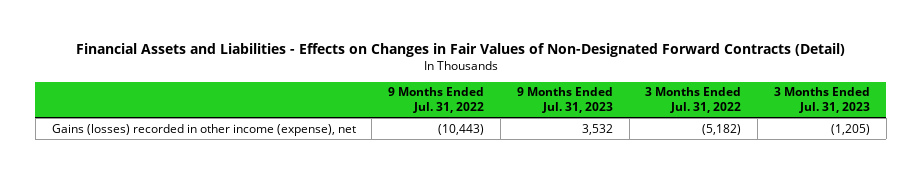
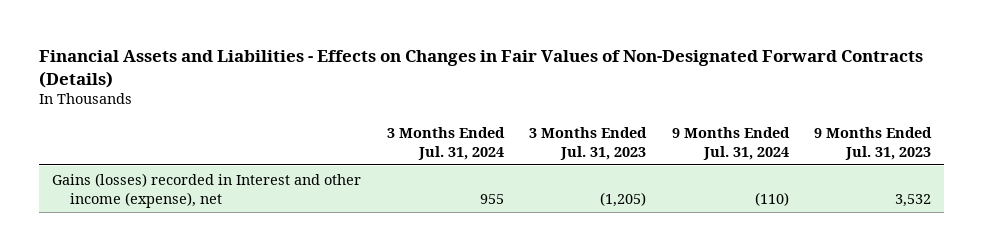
- Financial Assets and Liabilities - Effects on Changes in Fair Values of Non-Designated Forward Contracts (Detail)
+ Financial Assets and Liabilities - Effects on Changes in Fair Values of Non-Designated Forward Contracts (Details)
- | 9 Months Ended Jul. 31, 2022 | 9 Months Ended Jul. 31, 2023 | 3 Months Ended Jul. 31, 2022 | 3 Months Ended Jul. 31, 2023
+ | 3 Months Ended Jul. 31, 2024 | 3 Months Ended Jul. 31, 2023 | 9 Months Ended Jul. 31, 2024 | 9 Months Ended Jul. 31, 2023
- Gains (losses) recorded in other income (expense), net | (10,443) | 3,532 | (5,182) | (1,205)
+ Gains (losses) recorded in Interest and other income (expense), net | 955 | (1,205) | (110) | 3,532

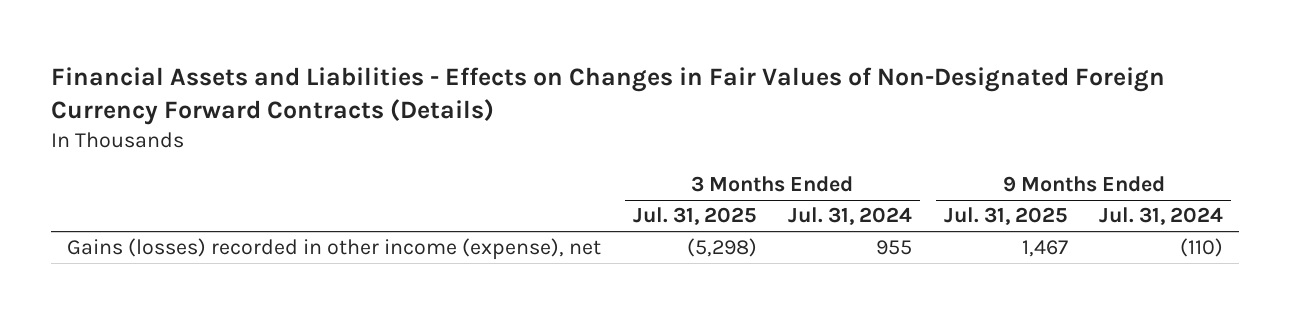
- Financial Assets and Liabilities - Effects on Changes in Fair Values of Non-Designated Forward Contracts (Details)
+ Financial Assets and Liabilities - Effects on Changes in Fair Values of Non-Designated Foreign Currency Forward Contracts (Details)
- | 3 Months Ended Jul. 31, 2024 | 3 Months Ended Jul. 31, 2023 | 9 Months Ended Jul. 31, 2024 | 9 Months Ended Jul. 31, 2023
+ | 3 Months Ended Jul. 31, 2025 | 3 Months Ended Jul. 31, 2024 | 9 Months Ended Jul. 31, 2025 | 9 Months Ended Jul. 31, 2024
- Gains (losses) recorded in Interest and other income (expense), net | 955 | (1,205) | (110) | 3,532
+ Gains (losses) recorded in other income (expense), net | (5,298) | 955 | 1,467 | (110)

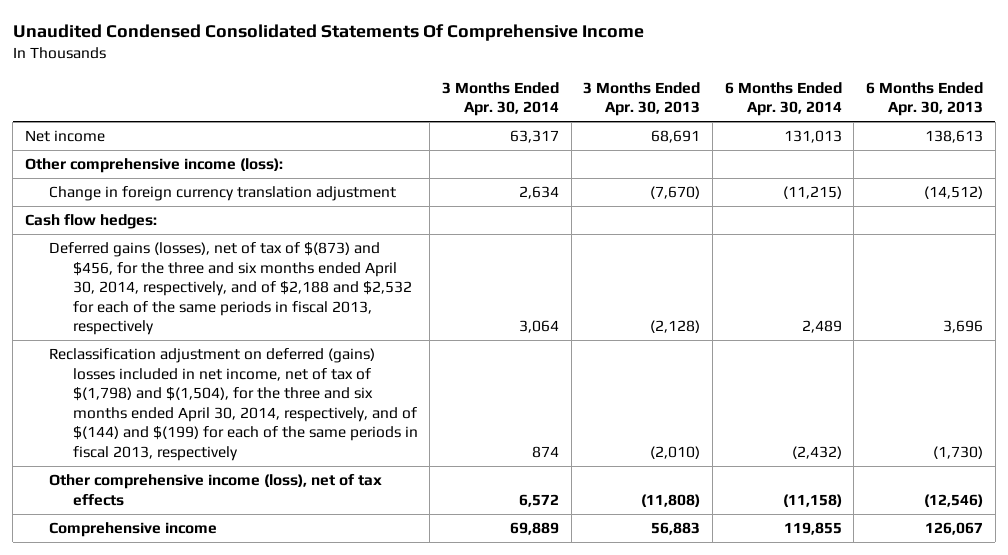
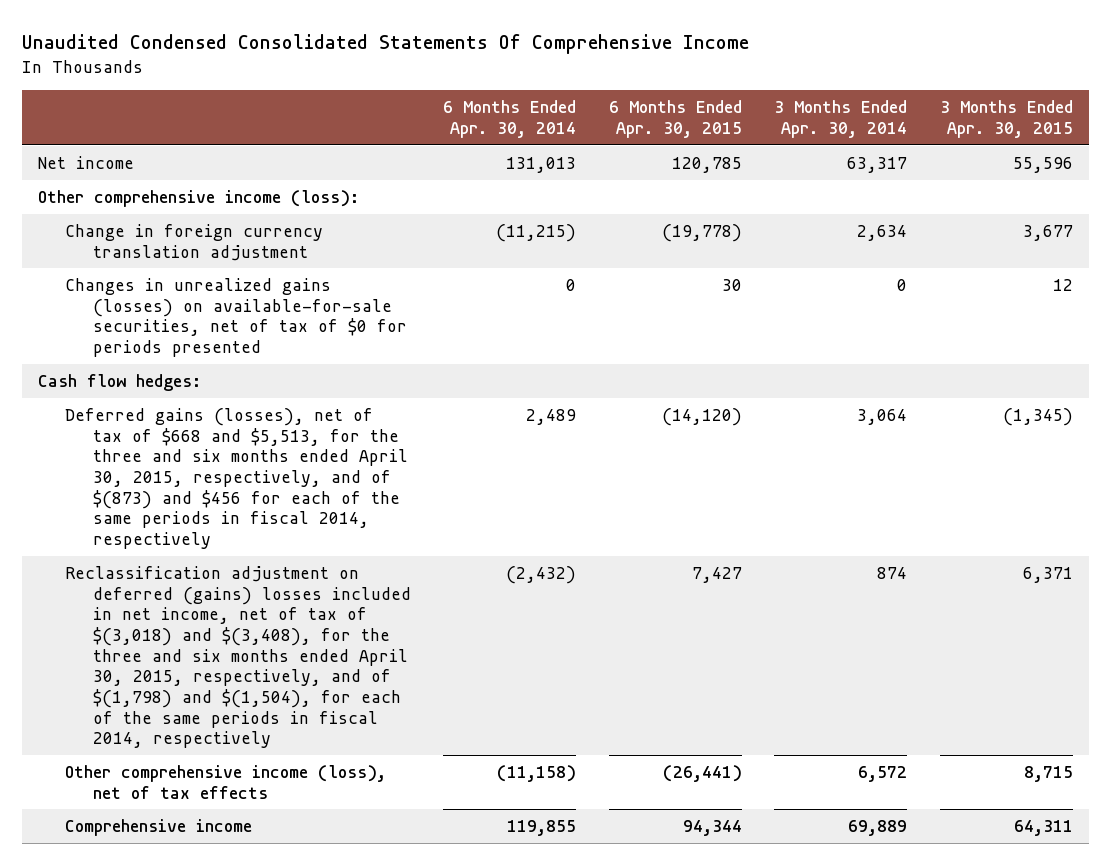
- | 3 Months Ended Apr. 30, 2014 | 3 Months Ended Apr. 30, 2013 | 6 Months Ended Apr. 30, 2014 | 6 Months Ended Apr. 30, 2013
+ | 6 Months Ended Apr. 30, 2014 | 6 Months Ended Apr. 30, 2015 | 3 Months Ended Apr. 30, 2014 | 3 Months Ended Apr. 30, 2015
+ Changes in unrealized gains (losses) on available-for-sale securities, net of tax of $0 for periods presented | 0 | 30 | 0 | 12
- Deferred gains (losses), net of tax of $(873) and $456, for the three and six months ended April 30, 2014, respectively, and of $2,188 and $2,532 for each of the same periods in fiscal 2013, respectively | 3,064 | (2,128) | 2,489 | 3,696
- Reclassification adjustment on deferred (gains) losses included in net income, net of tax of $(1,798) and $(1,504), for the three and six months ended April 30, 2014, respectively, and of $(144) and $(199) for each of the same periods in fiscal 2013, respectively | 874 | (2,010) | (2,432) | (1,730)
+ Deferred gains (losses), net of tax of $668 and $5,513, for the three and six months ended April 30, 2015, respectively, and of $(873) and $456 for each of the same periods in fiscal 2014, respectively | 2,489 | (14,120) | 3,064 | (1,345)
+ Reclassification adjustment on deferred (gains) losses included in net income, net of tax of $(3,018) and $(3,408), for the three and six months ended April 30, 2015, respectively, and of $(1,798) and $(1,504), for each of the same periods in fiscal 2014, respectively | (2,432) | 7,427 | 874 | 6,371

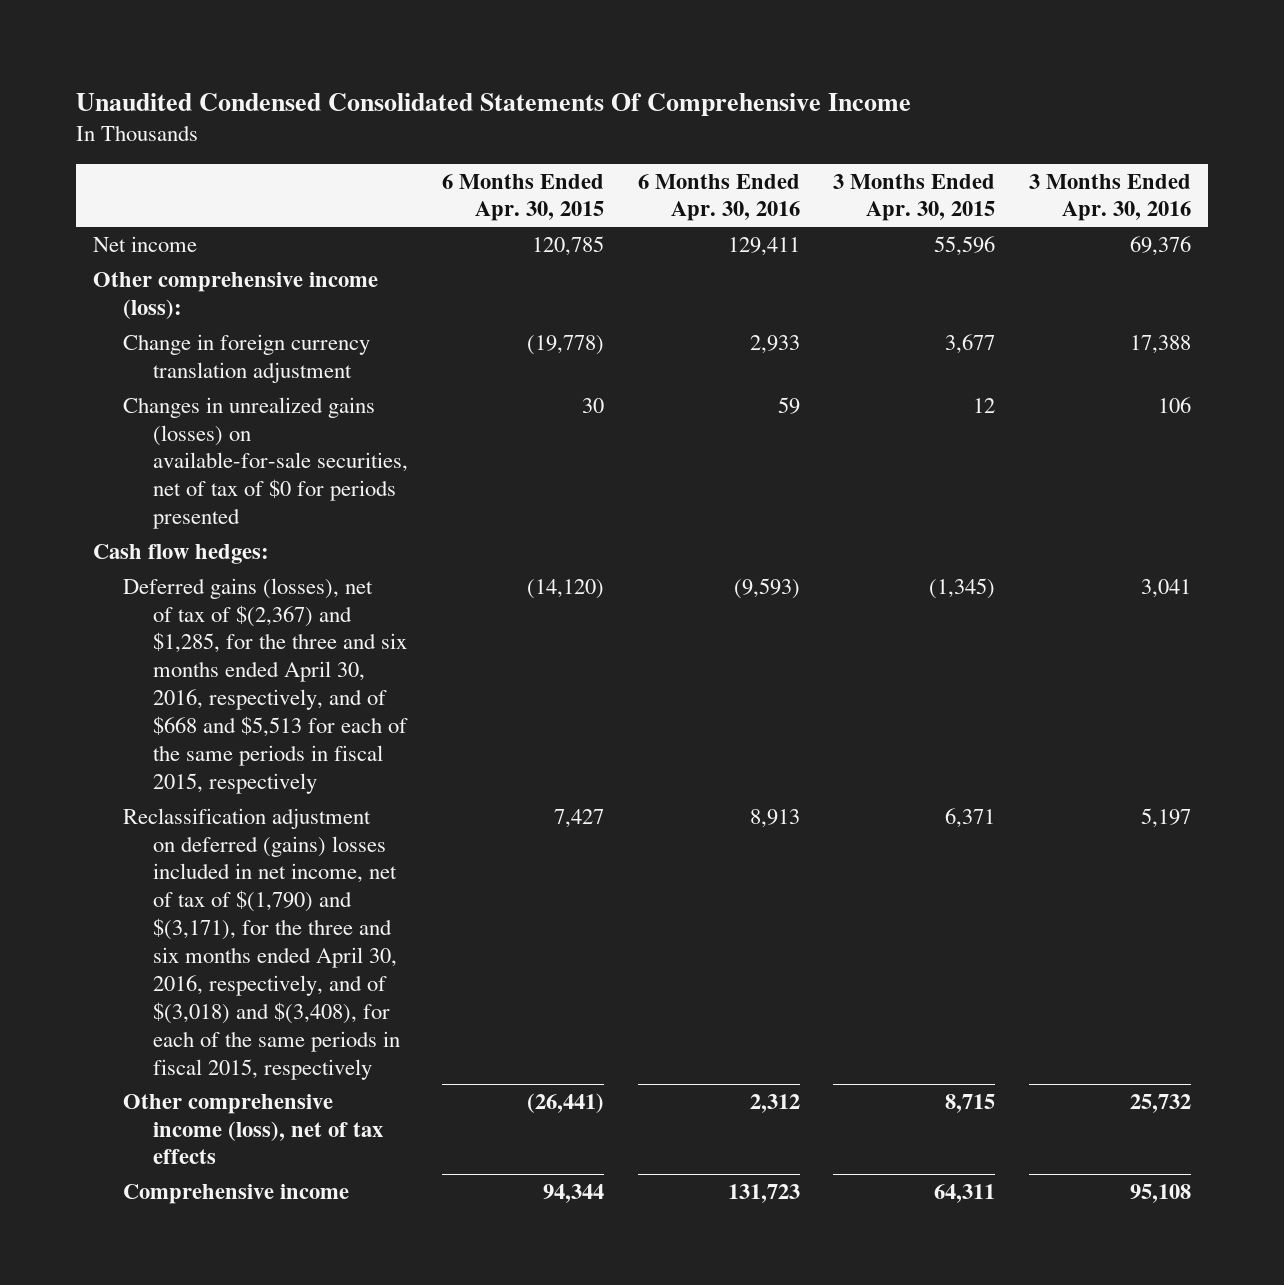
- | 6 Months Ended Apr. 30, 2014 | 6 Months Ended Apr. 30, 2015 | 3 Months Ended Apr. 30, 2014 | 3 Months Ended Apr. 30, 2015
+ | 6 Months Ended Apr. 30, 2015 | 6 Months Ended Apr. 30, 2016 | 3 Months Ended Apr. 30, 2015 | 3 Months Ended Apr. 30, 2016
- Deferred gains (losses), net of tax of $668 and $5,513, for the three and six months ended April 30, 2015, respectively, and of $(873) and $456 for each of the same periods in fiscal 2014, respectively | 2,489 | (14,120) | 3,064 | (1,345)
- Reclassification adjustment on deferred (gains) losses included in net income, net of tax of $(3,018) and $(3,408), for the three and six months ended April 30, 2015, respectively, and of $(1,798) and $(1,504), for each of the same periods in fiscal 2014, respectively | (2,432) | 7,427 | 874 | 6,371
+ Deferred gains (losses), net of tax of $(2,367) and $1,285, for the three and six months ended April 30, 2016, respectively, and of $668 and $5,513 for each of the same periods in fiscal 2015, respectively | (14,120) | (9,593) | (1,345) | 3,041
+ Reclassification adjustment on deferred (gains) losses included in net income, net of tax of $(1,790) and $(3,171), for the three and six months ended April 30, 2016, respectively, and of $(3,018) and $(3,408), for each of the same periods in fiscal 2015, respectively | 7,427 | 8,913 | 6,371 | 5,197

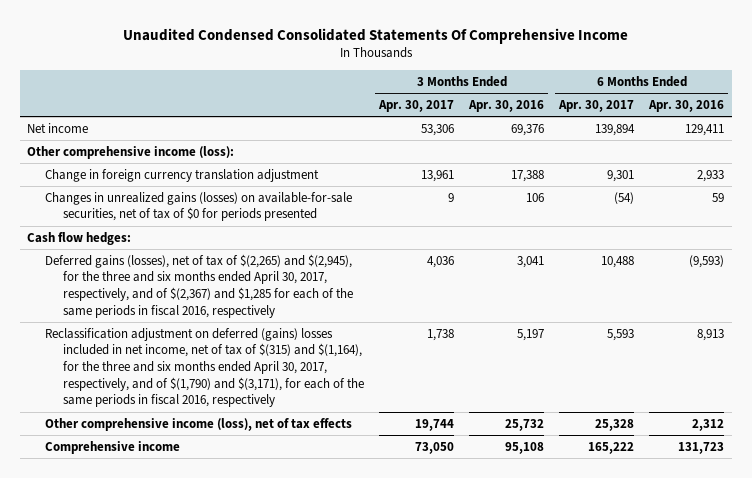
- | 6 Months Ended Apr. 30, 2015 | 6 Months Ended Apr. 30, 2016 | 3 Months Ended Apr. 30, 2015 | 3 Months Ended Apr. 30, 2016
+ | 3 Months Ended Apr. 30, 2017 | 3 Months Ended Apr. 30, 2016 | 6 Months Ended Apr. 30, 2017 | 6 Months Ended Apr. 30, 2016
- Deferred gains (losses), net of tax of $(2,367) and $1,285, for the three and six months ended April 30, 2016, respectively, and of $668 and $5,513 for each of the same periods in fiscal 2015, respectively | (14,120) | (9,593) | (1,345) | 3,041
- Reclassification adjustment on deferred (gains) losses included in net income, net of tax of $(1,790) and $(3,171), for the three and six months ended April 30, 2016, respectively, and of $(3,018) and $(3,408), for each of the same periods in fiscal 2015, respectively | 7,427 | 8,913 | 6,371 | 5,197
+ Deferred gains (losses), net of tax of $(2,265) and $(2,945), for the three and six months ended April 30, 2017, respectively, and of $(2,367) and $1,285 for each of the same periods in fiscal 2016, respectively | 4,036 | 3,041 | 10,488 | (9,593)
+ Reclassification adjustment on deferred (gains) losses included in net income, net of tax of $(315) and $(1,164), for the three and six months ended April 30, 2017, respectively, and of $(1,790) and $(3,171), for each of the same periods in fiscal 2016, respectively | 1,738 | 5,197 | 5,593 | 8,913

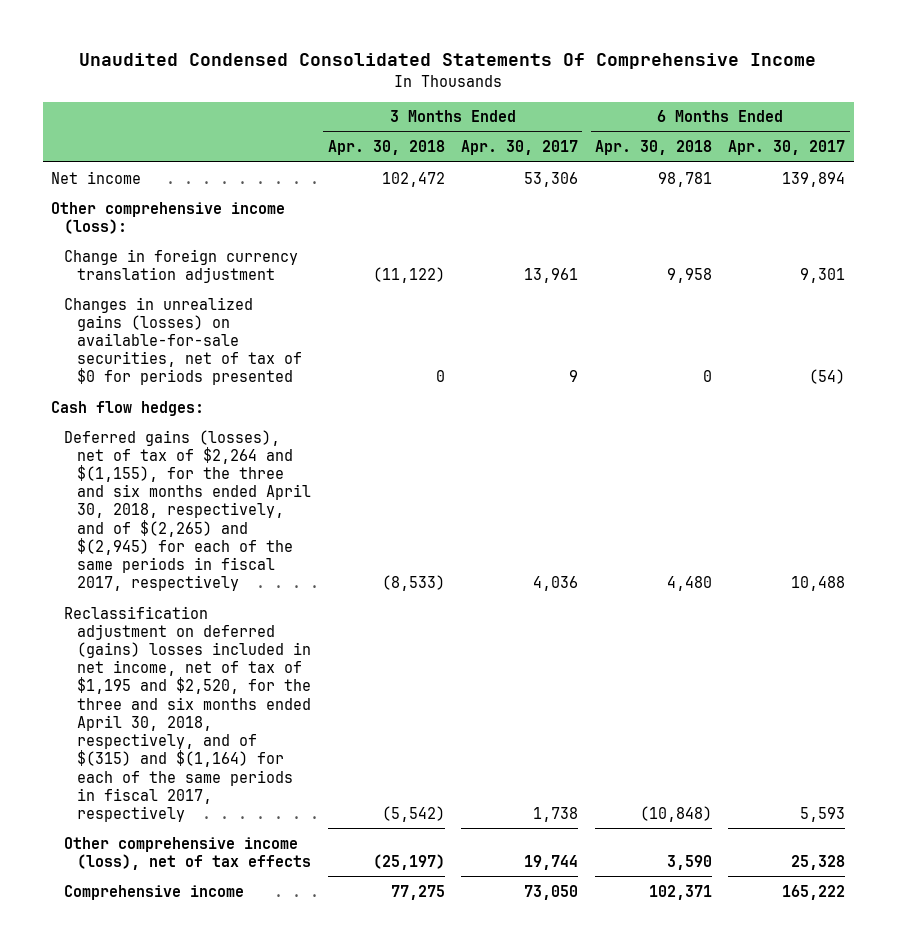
- | 3 Months Ended Apr. 30, 2017 | 3 Months Ended Apr. 30, 2016 | 6 Months Ended Apr. 30, 2017 | 6 Months Ended Apr. 30, 2016
+ | 3 Months Ended Apr. 30, 2018 | 3 Months Ended Apr. 30, 2017 | 6 Months Ended Apr. 30, 2018 | 6 Months Ended Apr. 30, 2017
- Deferred gains (losses), net of tax of $(2,265) and $(2,945), for the three and six months ended April 30, 2017, respectively, and of $(2,367) and $1,285 for each of the same periods in fiscal 2016, respectively | 4,036 | 3,041 | 10,488 | (9,593)
- Reclassification adjustment on deferred (gains) losses included in net income, net of tax of $(315) and $(1,164), for the three and six months ended April 30, 2017, respectively, and of $(1,790) and $(3,171), for each of the same periods in fiscal 2016, respectively | 1,738 | 5,197 | 5,593 | 8,913
+ Deferred gains (losses), net of tax of $2,264 and $(1,155), for the three and six months ended April 30, 2018, respectively, and of $(2,265) and $(2,945) for each of the same periods in fiscal 2017, respectively | (8,533) | 4,036 | 4,480 | 10,488
+ Reclassification adjustment on deferred (gains) losses included in net income, net of tax of $1,195 and $2,520, for the three and six months ended April 30, 2018, respectively, and of $(315) and $(1,164) for each of the same periods in fiscal 2017, respectively | (5,542) | 1,738 | (10,848) | 5,593

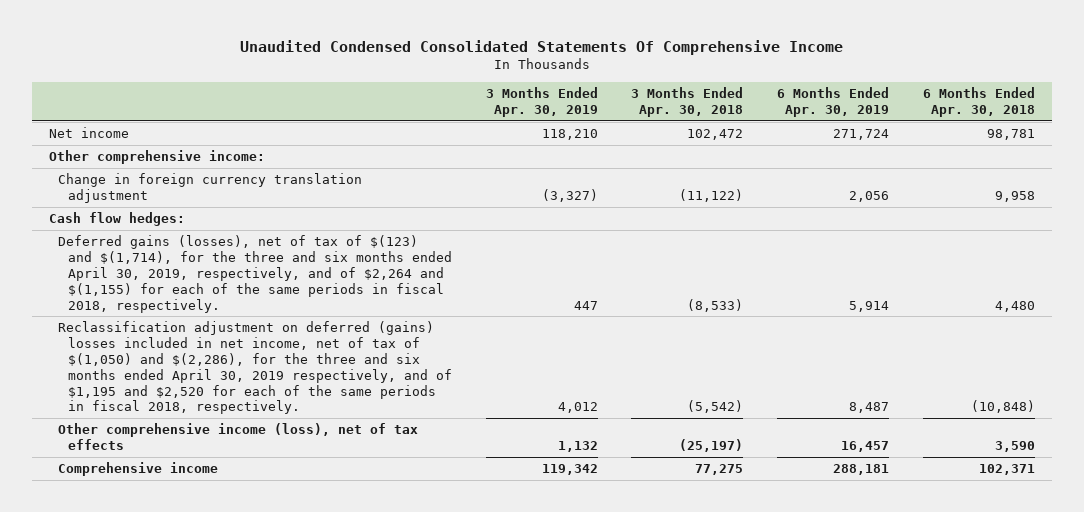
- | 3 Months Ended Apr. 30, 2018 | 3 Months Ended Apr. 30, 2017 | 6 Months Ended Apr. 30, 2018 | 6 Months Ended Apr. 30, 2017
+ | 3 Months Ended Apr. 30, 2019 | 3 Months Ended Apr. 30, 2018 | 6 Months Ended Apr. 30, 2019 | 6 Months Ended Apr. 30, 2018
- Other comprehensive income (loss):
+ Other comprehensive income:
- Changes in unrealized gains (losses) on available-for-sale securities, net of tax of $0 for periods presented | 0 | 9 | 0 | (54)
- Deferred gains (losses), net of tax of $2,264 and $(1,155), for the three and six months ended April 30, 2018, respectively, and of $(2,265) and $(2,945) for each of the same periods in fiscal 2017, respectively | (8,533) | 4,036 | 4,480 | 10,488
- Reclassification adjustment on deferred (gains) losses included in net income, net of tax of $1,195 and $2,520, for the three and six months ended April 30, 2018, respectively, and of $(315) and $(1,164) for each of the same periods in fiscal 2017, respectively | (5,542) | 1,738 | (10,848) | 5,593
+ Deferred gains (losses), net of tax of $(123) and $(1,714), for the three and six months ended April 30, 2019, respectively, and of $2,264 and $(1,155) for each of the same periods in fiscal 2018, respectively. | 447 | (8,533) | 5,914 | 4,480
+ Reclassification adjustment on deferred (gains) losses included in net income, net of tax of $(1,050) and $(2,286), for the three and six months ended April 30, 2019 respectively, and of $1,195 and $2,520 for each of the same periods in fiscal 2018, respectively. | 4,012 | (5,542) | 8,487 | (10,848)

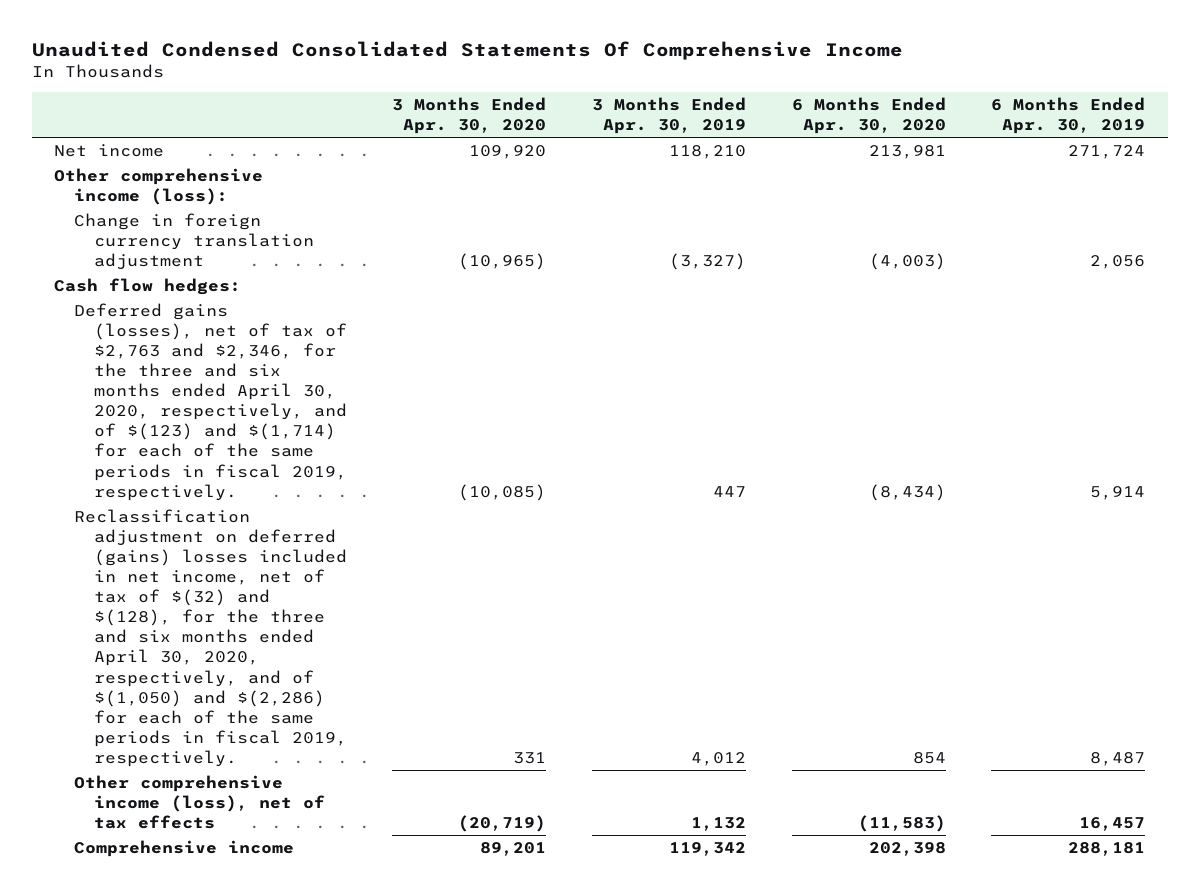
- | 3 Months Ended Apr. 30, 2019 | 3 Months Ended Apr. 30, 2018 | 6 Months Ended Apr. 30, 2019 | 6 Months Ended Apr. 30, 2018
+ | 3 Months Ended Apr. 30, 2020 | 3 Months Ended Apr. 30, 2019 | 6 Months Ended Apr. 30, 2020 | 6 Months Ended Apr. 30, 2019
- Other comprehensive income:
+ Other comprehensive income (loss):
- Deferred gains (losses), net of tax of $(123) and $(1,714), for the three and six months ended April 30, 2019, respectively, and of $2,264 and $(1,155) for each of the same periods in fiscal 2018, respectively. | 447 | (8,533) | 5,914 | 4,480
- Reclassification adjustment on deferred (gains) losses included in net income, net of tax of $(1,050) and $(2,286), for the three and six months ended April 30, 2019 respectively, and of $1,195 and $2,520 for each of the same periods in fiscal 2018, respectively. | 4,012 | (5,542) | 8,487 | (10,848)
+ Deferred gains (losses), net of tax of $2,763 and $2,346, for the three and six months ended April 30, 2020, respectively, and of $(123) and $(1,714) for each of the same periods in fiscal 2019, respectively. | (10,085) | 447 | (8,434) | 5,914
+ Reclassification adjustment on deferred (gains) losses included in net income, net of tax of $(32) and $(128), for the three and six months ended April 30, 2020, respectively, and of $(1,050) and $(2,286) for each of the same periods in fiscal 2019, respectively. | 331 | 4,012 | 854 | 8,487

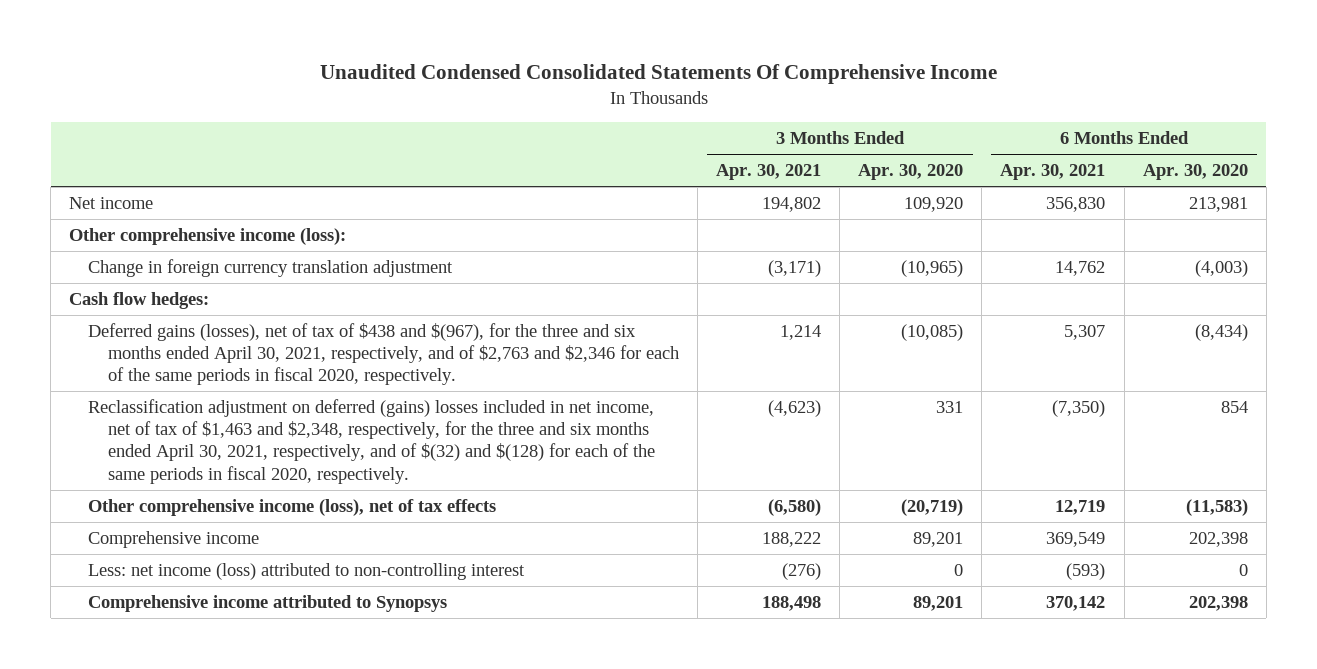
- | 3 Months Ended Apr. 30, 2020 | 3 Months Ended Apr. 30, 2019 | 6 Months Ended Apr. 30, 2020 | 6 Months Ended Apr. 30, 2019
+ | 3 Months Ended Apr. 30, 2021 | 3 Months Ended Apr. 30, 2020 | 6 Months Ended Apr. 30, 2021 | 6 Months Ended Apr. 30, 2020
- Deferred gains (losses), net of tax of $2,763 and $2,346, for the three and six months ended April 30, 2020, respectively, and of $(123) and $(1,714) for each of the same periods in fiscal 2019, respectively. | (10,085) | 447 | (8,434) | 5,914
- Reclassification adjustment on deferred (gains) losses included in net income, net of tax of $(32) and $(128), for the three and six months ended April 30, 2020, respectively, and of $(1,050) and $(2,286) for each of the same periods in fiscal 2019, respectively. | 331 | 4,012 | 854 | 8,487
+ Deferred gains (losses), net of tax of $438 and $(967), for the three and six months ended April 30, 2021, respectively, and of $2,763 and $2,346 for each of the same periods in fiscal 2020, respectively. | 1,214 | (10,085) | 5,307 | (8,434)
+ Reclassification adjustment on deferred (gains) losses included in net income, net of tax of $1,463 and $2,348, respectively, for the three and six months ended April 30, 2021, respectively, and of $(32) and $(128) for each of the same periods in fiscal 2020, respectively. | (4,623) | 331 | (7,350) | 854
+ Less: net income (loss) attributed to non-controlling interest | (276) | 0 | (593) | 0
+ Comprehensive income attributed to Synopsys | 188,498 | 89,201 | 370,142 | 202,398

